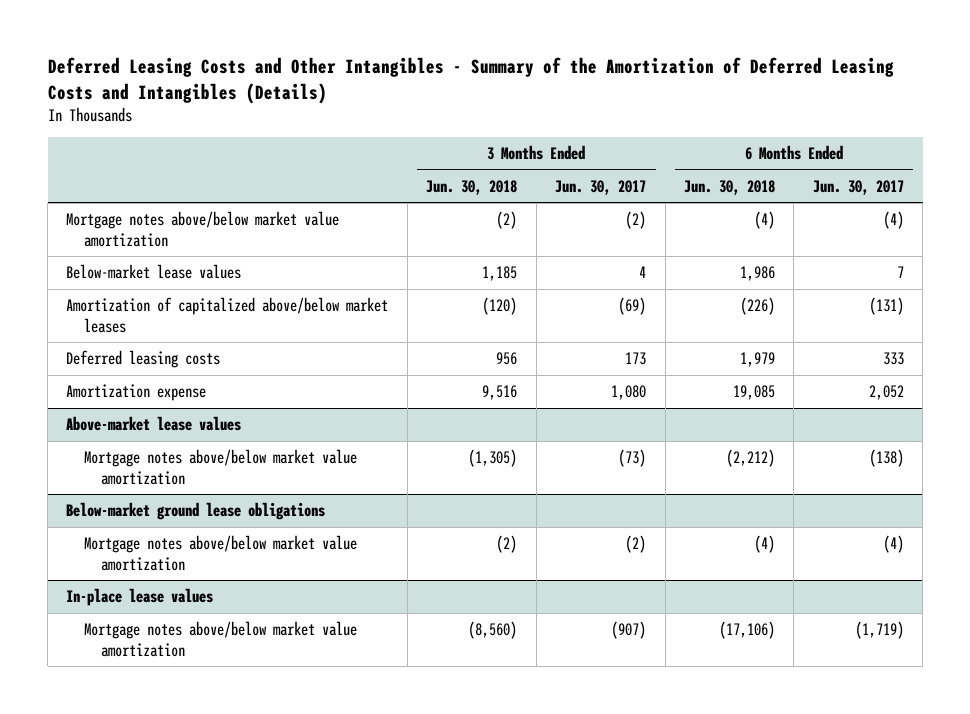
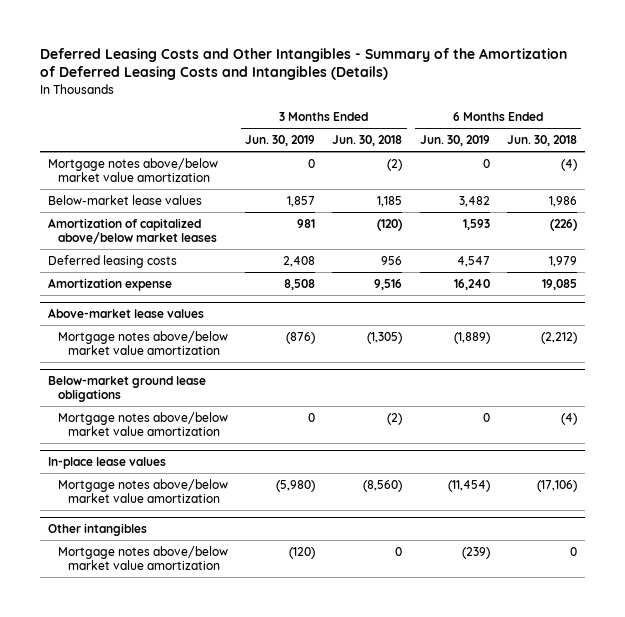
- | 3 Months Ended Jun. 30, 2018 | 3 Months Ended Jun. 30, 2017 | 6 Months Ended Jun. 30, 2018 | 6 Months Ended Jun. 30, 2017
+ | 3 Months Ended Jun. 30, 2019 | 3 Months Ended Jun. 30, 2018 | 6 Months Ended Jun. 30, 2019 | 6 Months Ended Jun. 30, 2018
+ Other intangibles
+ Mortgage notes above/below market value amortization | (120) | 0 | (239) | 0

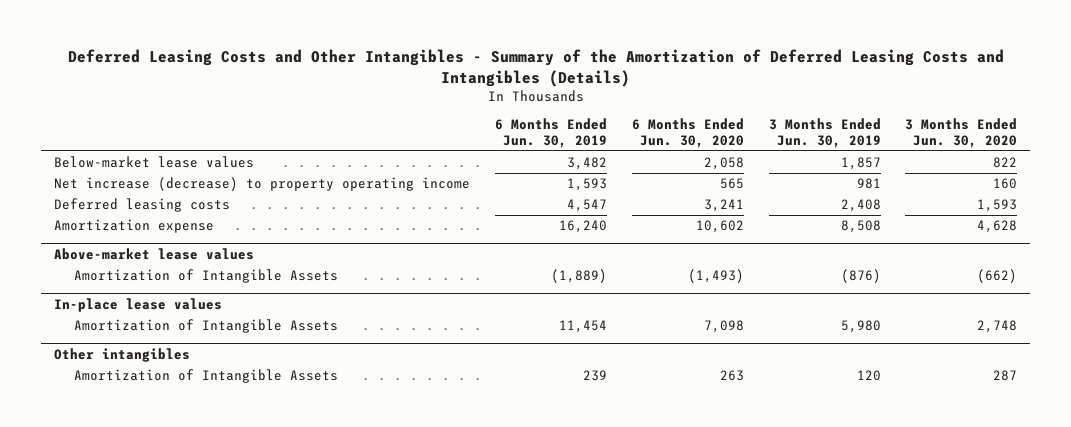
- | 3 Months Ended Jun. 30, 2019 | 3 Months Ended Jun. 30, 2018 | 6 Months Ended Jun. 30, 2019 | 6 Months Ended Jun. 30, 2018
+ | 6 Months Ended Jun. 30, 2019 | 6 Months Ended Jun. 30, 2020 | 3 Months Ended Jun. 30, 2019 | 3 Months Ended Jun. 30, 2020
- Mortgage notes above/below market value amortization | 0 | (2) | 0 | (4)
- Amortization of capitalized above/below market leases | 981 | (120) | 1,593 | (226)
+ Net increase (decrease) to property operating income | 1,593 | 565 | 981 | 160
@ Above-market lease values
- Mortgage notes above/below market value amortization | (876) | (1,305) | (1,889) | (2,212)
- Below-market ground lease obligations
- Mortgage notes above/below market value amortization | 0 | (2) | 0 | (4)
@ Above-market lease values
+ Amortization of Intangible Assets | (1,889) | (1,493) | (876) | (662)
@ In-place lease values
- Mortgage notes above/below market value amortization | (5,980) | (8,560) | (11,454) | (17,106)
+ Amortization of Intangible Assets | 11,454 | 7,098 | 5,980 | 2,748
@ Other intangibles
- Mortgage notes above/below market value amortization | (120) | 0 | (239) | 0
+ Amortization of Intangible Assets | 239 | 263 | 120 | 287

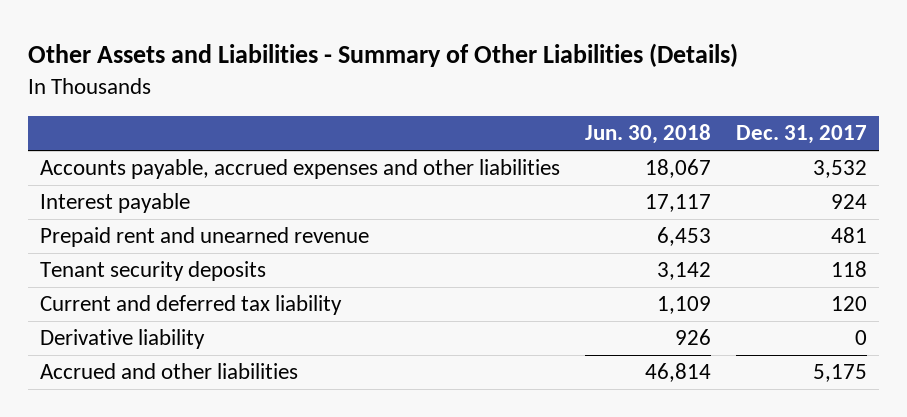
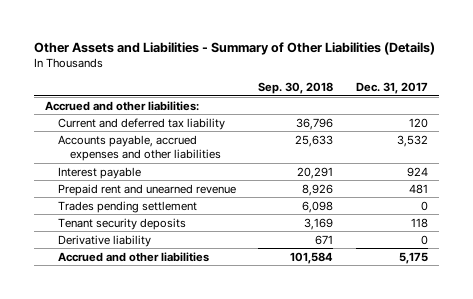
- | Jun. 30, 2018 | Dec. 31, 2017
+ | Sep. 30, 2018 | Dec. 31, 2017
+ Accrued and other liabilities:
moved up: Current and deferred tax liability | 36,796 | 120
+ Trades pending settlement | 6,098 | 0

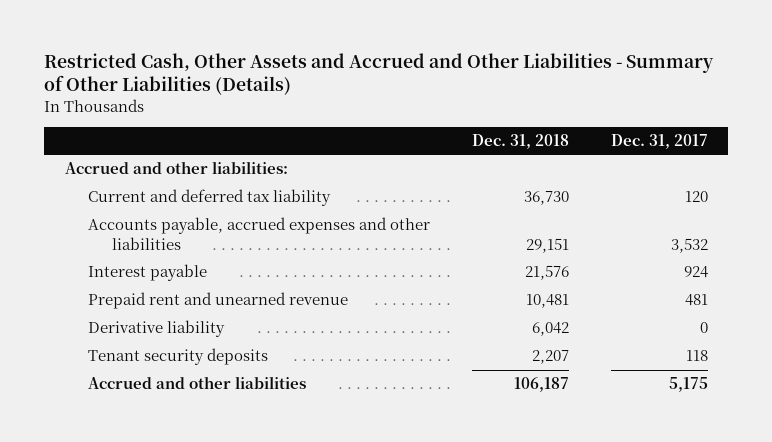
- Other Assets and Liabilities - Summary of Other Liabilities (Details)
+ Restricted Cash, Other Assets and Accrued and Other Liabilities - Summary of Other Liabilities (Details)
- | Sep. 30, 2018 | Dec. 31, 2017
+ | Dec. 31, 2018 | Dec. 31, 2017
- Trades pending settlement | 6,098 | 0
moved down: Tenant security deposits | 2,207 | 118

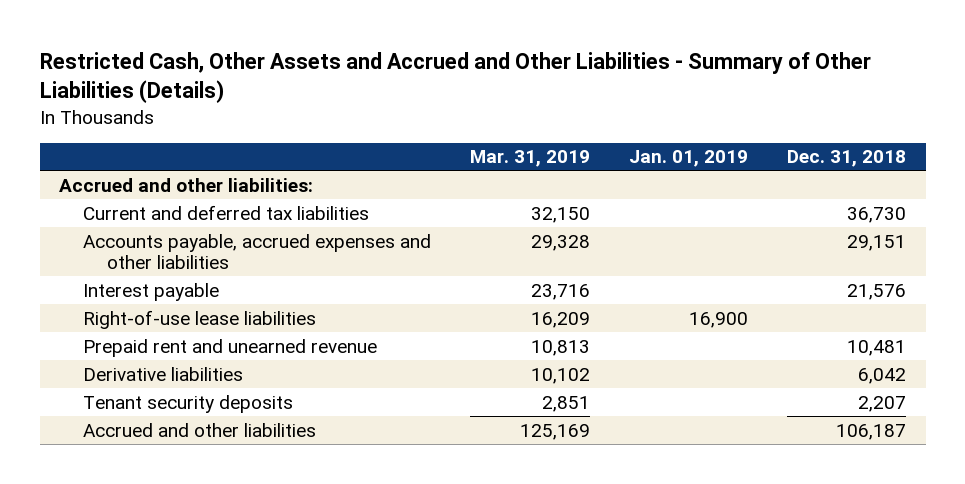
- | Dec. 31, 2018 | Dec. 31, 2017
+ | Mar. 31, 2019 | Jan. 01, 2019 | Dec. 31, 2018
- Current and deferred tax liability | 36,730 | 120
+ Current and deferred tax liabilities | 32,150 | | 36,730
+ Right-of-use lease liabilities | 16,209 | 16,900 |
- Derivative liability | 6,042 | 0
+ Derivative liabilities | 10,102 | | 6,042

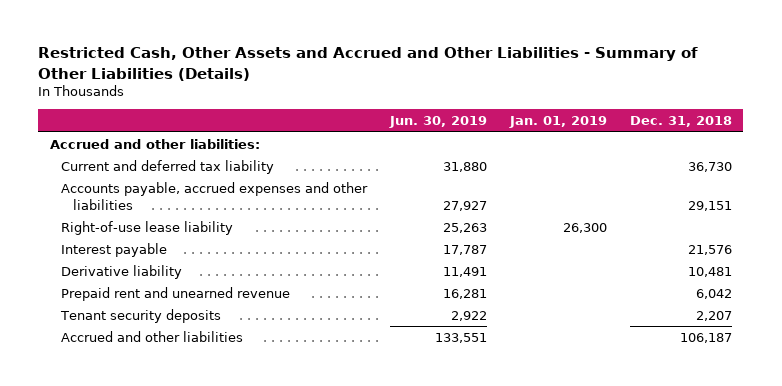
- | Mar. 31, 2019 | Jan. 01, 2019 | Dec. 31, 2018
+ | Jun. 30, 2019 | Jan. 01, 2019 | Dec. 31, 2018
- Current and deferred tax liabilities | 32,150 | | 36,730
+ Current and deferred tax liability | 31,880 | | 36,730
+ Right-of-use lease liability | 25,263 | 26,300 |
- Right-of-use lease liabilities | 16,209 | 16,900 |
- Prepaid rent and unearned revenue | 10,813 | | 10,481
- Derivative liabilities | 10,102 | | 6,042
+ Derivative liability | 11,491 | | 10,481
+ Prepaid rent and unearned revenue | 16,281 | | 6,042

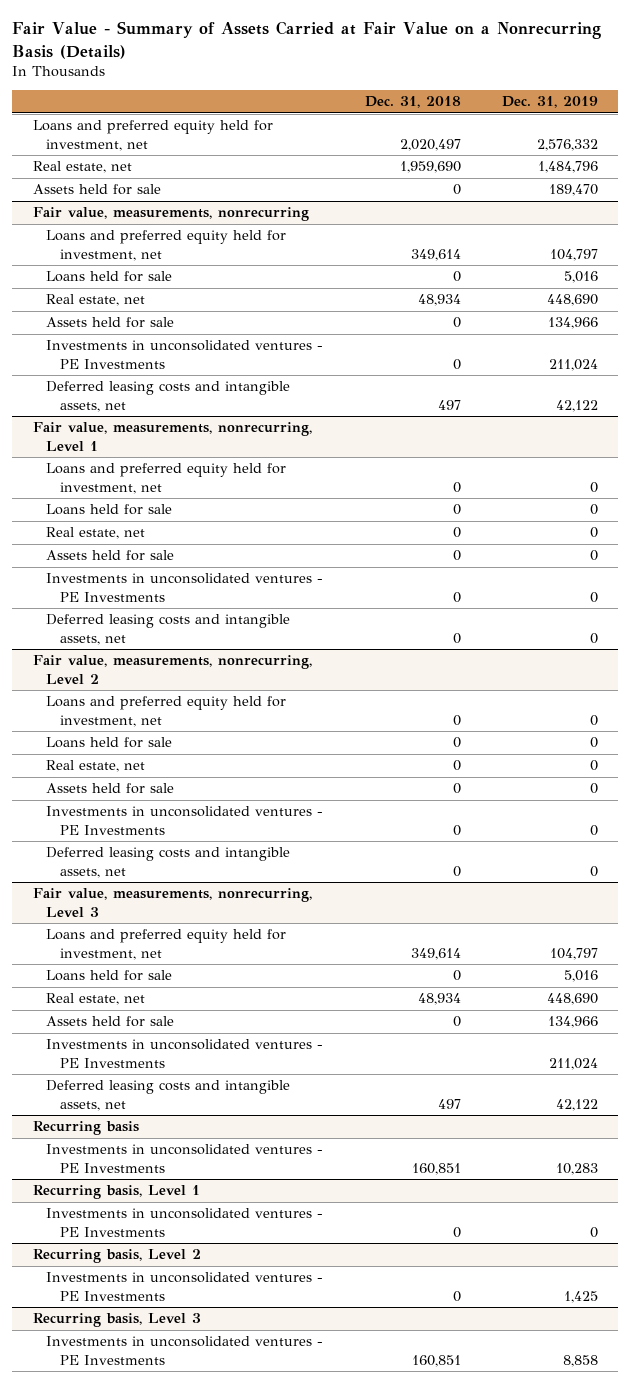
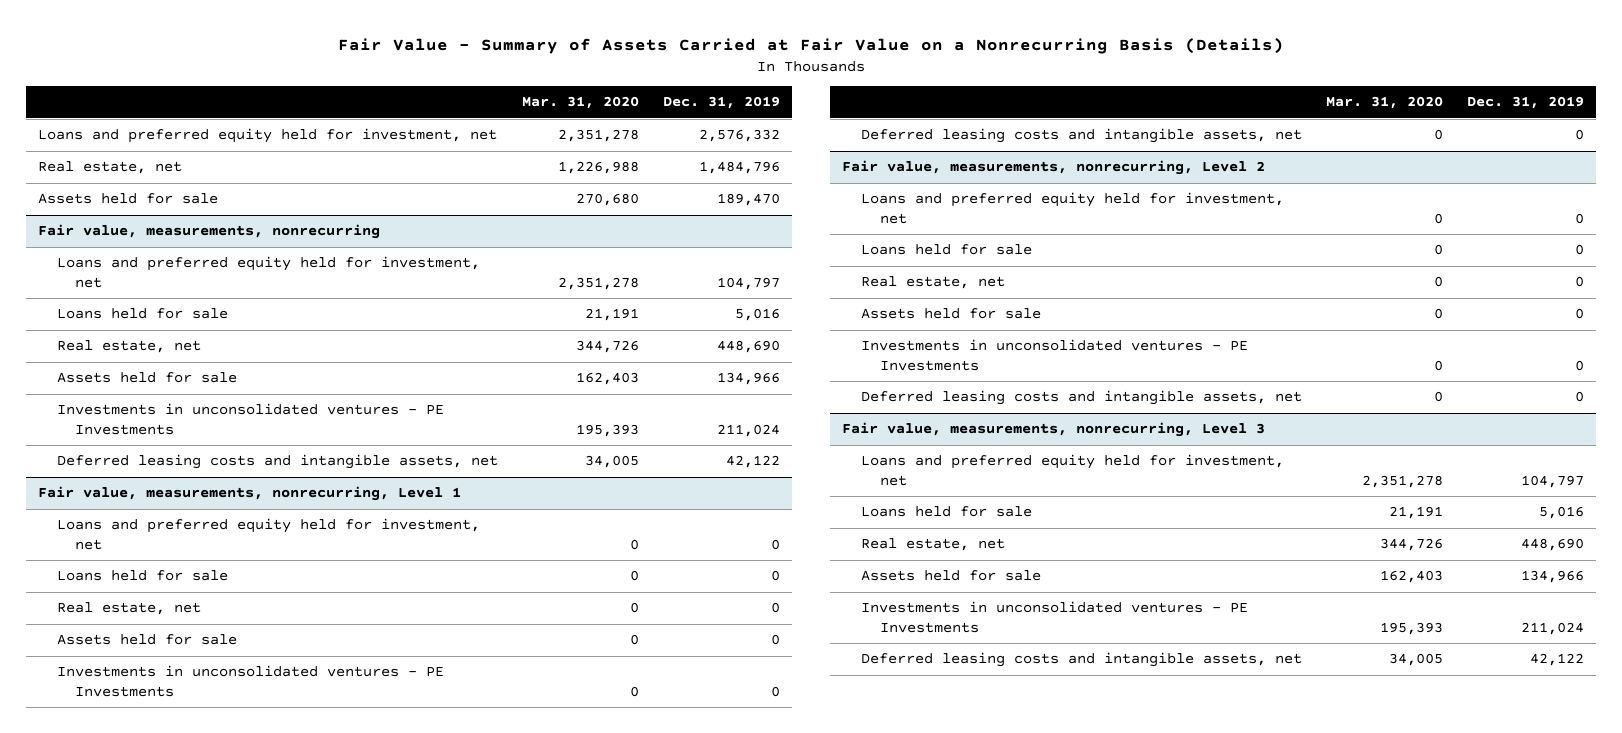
- | Dec. 31, 2018 | Dec. 31, 2019
+ | Mar. 31, 2020 | Dec. 31, 2019
- Recurring basis
- Investments in unconsolidated ventures - PE Investments | 160,851 | 10,283
- Recurring basis, Level 1
- Investments in unconsolidated ventures - PE Investments | 0 | 0
- Recurring basis, Level 2
- Investments in unconsolidated ventures - PE Investments | 0 | 1,425
- Recurring basis, Level 3
- Investments in unconsolidated ventures - PE Investments | 160,851 | 8,858

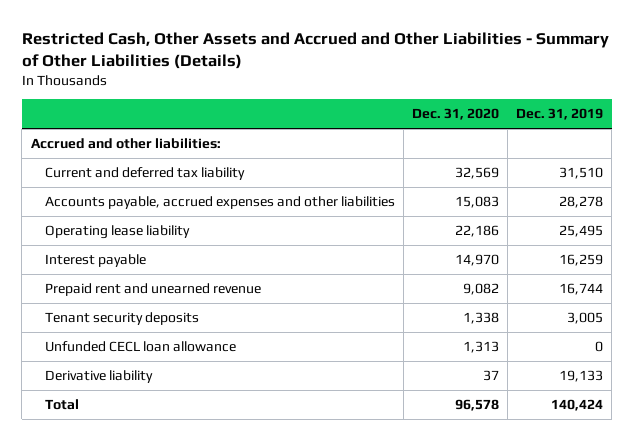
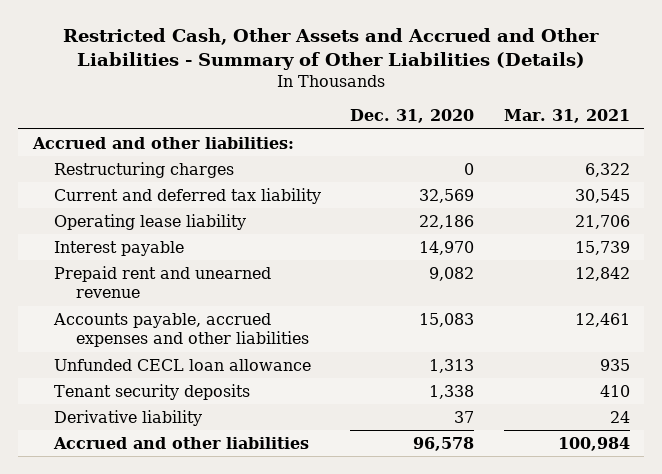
- | Dec. 31, 2020 | Dec. 31, 2019
+ | Dec. 31, 2020 | Mar. 31, 2021
+ Restructuring charges | 0 | 6,322
moved down: Accounts payable, accrued expenses and other liabilities | 15,083 | 12,461
moved down: Tenant security deposits | 1,338 | 410
- Total | 96,578 | 140,424
+ Accrued and other liabilities | 96,578 | 100,984

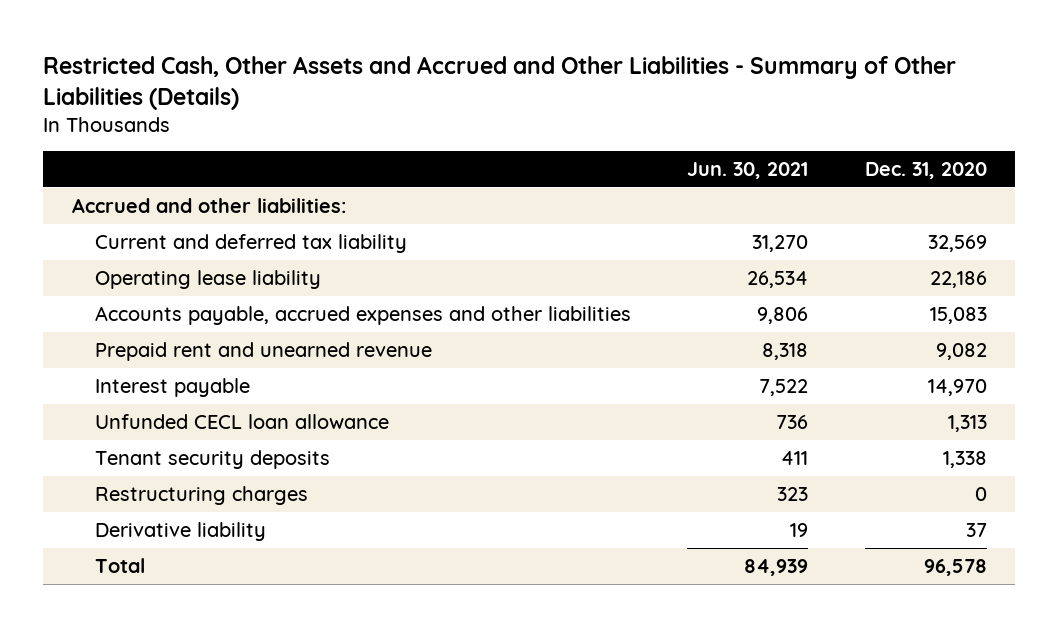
- | Dec. 31, 2020 | Mar. 31, 2021
+ | Jun. 30, 2021 | Dec. 31, 2020
moved down: Prepaid rent and unearned revenue | 8,318 | 9,082
moved down: Interest payable | 7,522 | 14,970
moved down: Restructuring charges | 323 | 0
- Accrued and other liabilities | 96,578 | 100,984
+ Total | 84,939 | 96,578

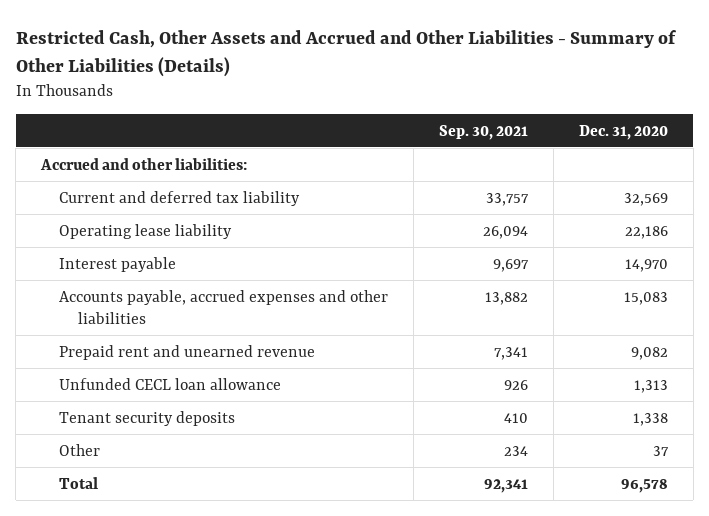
- | Jun. 30, 2021 | Dec. 31, 2020
+ | Sep. 30, 2021 | Dec. 31, 2020
moved up: Interest payable | 9,697 | 14,970
- Restructuring charges | 323 | 0
- Derivative liability | 19 | 37
+ Other | 234 | 37

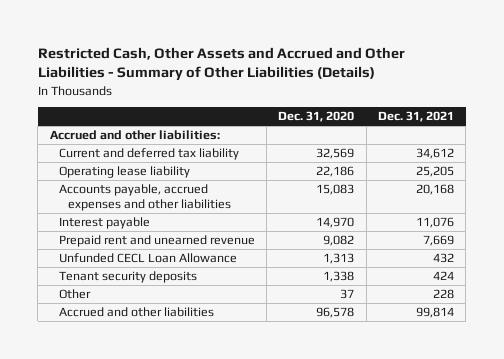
- | Sep. 30, 2021 | Dec. 31, 2020
+ | Dec. 31, 2020 | Dec. 31, 2021
moved down: Interest payable | 14,970 | 11,076
- Unfunded CECL loan allowance | 926 | 1,313
+ Unfunded CECL Loan Allowance | 1,313 | 432
- Total | 92,341 | 96,578
+ Accrued and other liabilities | 96,578 | 99,814

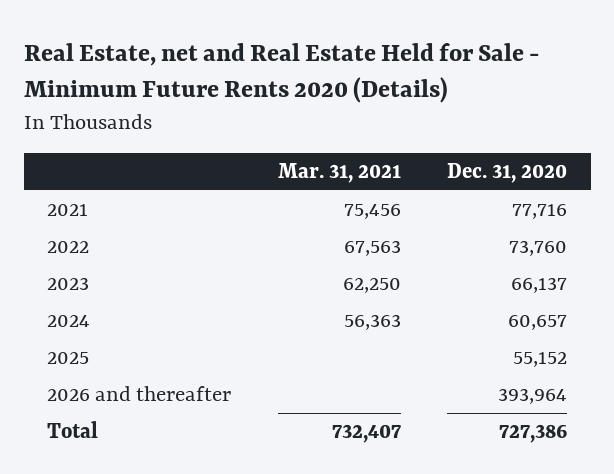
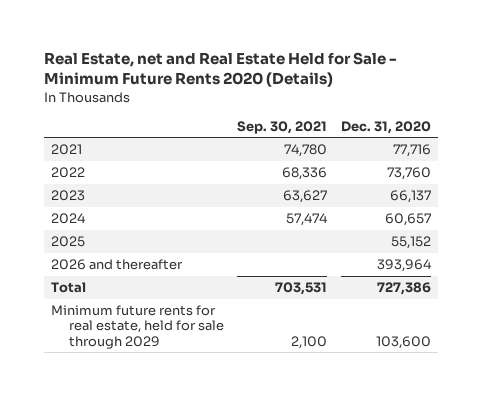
- | Mar. 31, 2021 | Dec. 31, 2020
+ | Sep. 30, 2021 | Dec. 31, 2020
+ Minimum future rents for real estate, held for sale through 2029 | 2,100 | 103,600

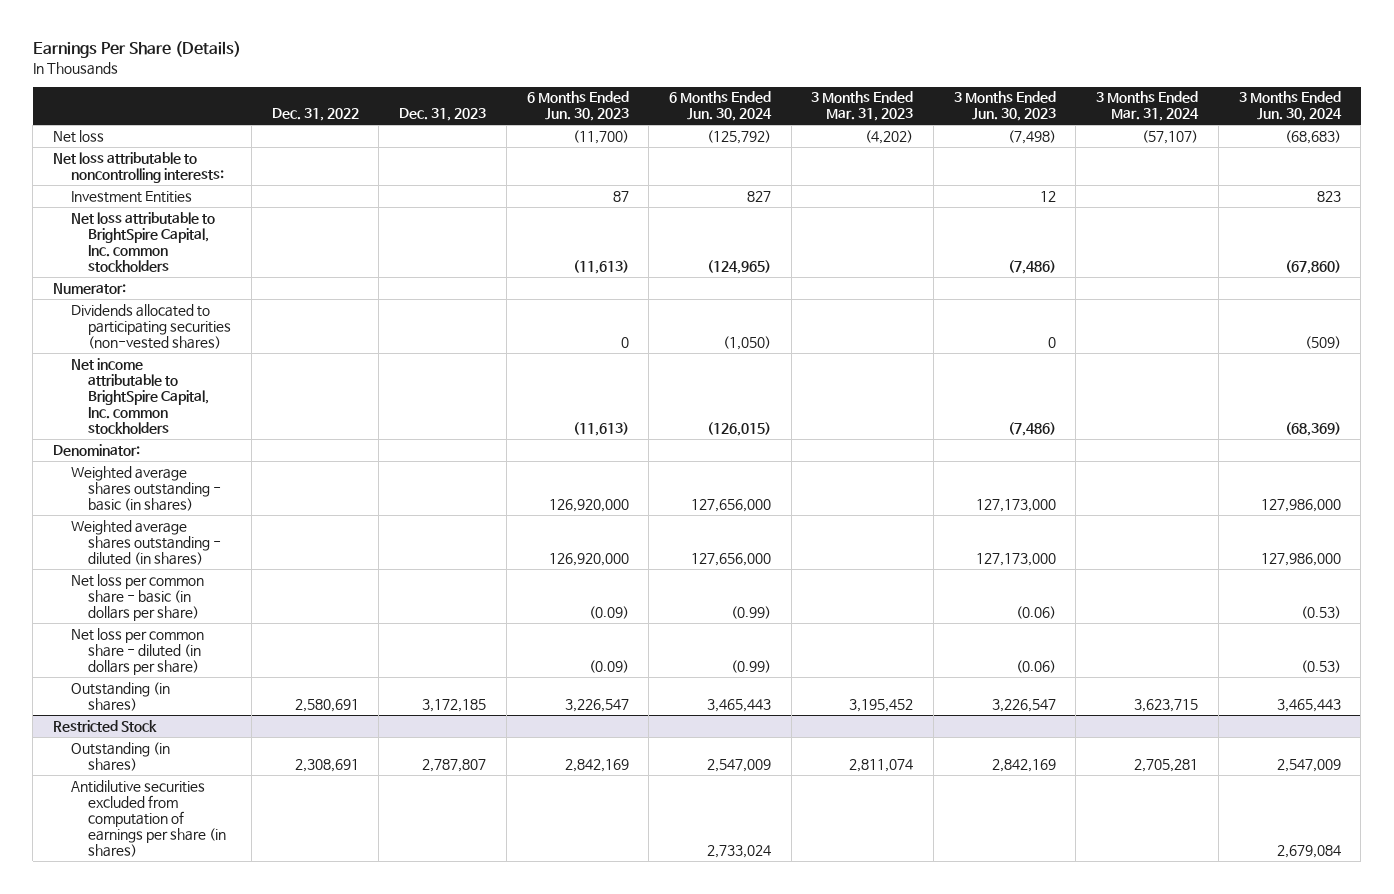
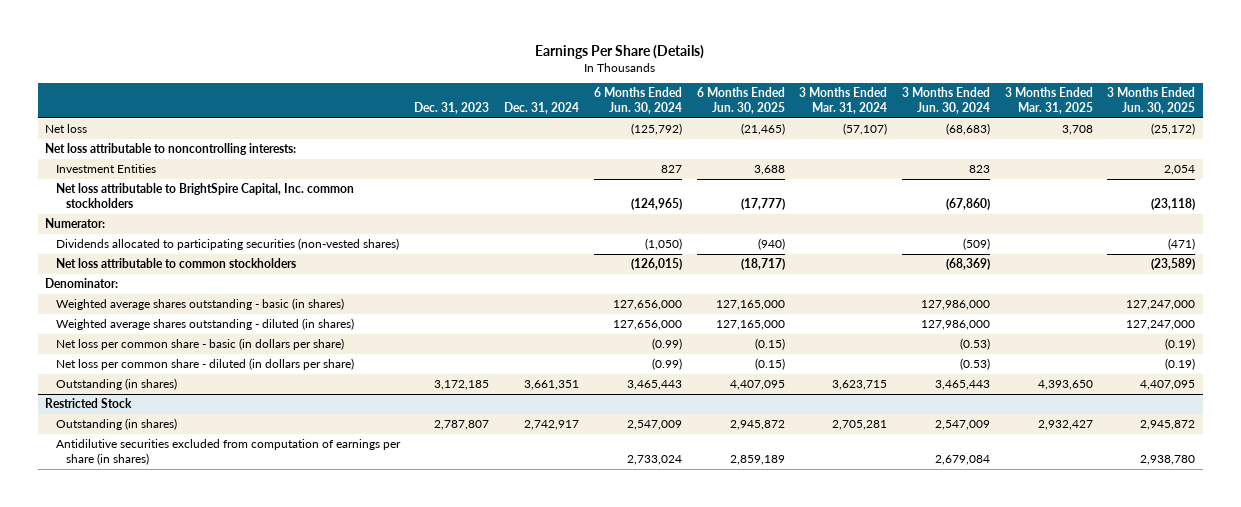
- | Dec. 31, 2022 | Dec. 31, 2023 | 6 Months Ended Jun. 30, 2023 | 6 Months Ended Jun. 30, 2024 | 3 Months Ended Mar. 31, 2023 | 3 Months Ended Jun. 30, 2023 | 3 Months Ended Mar. 31, 2024 | 3 Months Ended Jun. 30, 2024
+ | Dec. 31, 2023 | Dec. 31, 2024 | 6 Months Ended Jun. 30, 2024 | 6 Months Ended Jun. 30, 2025 | 3 Months Ended Mar. 31, 2024 | 3 Months Ended Jun. 30, 2024 | 3 Months Ended Mar. 31, 2025 | 3 Months Ended Jun. 30, 2025
- Net income attributable to BrightSpire Capital, Inc. common stockholders | | | (11,613) | (126,015) | | (7,486) | | (68,369)
+ Net loss attributable to common stockholders | | | (126,015) | (18,717) | | (68,369) | | (23,589)

